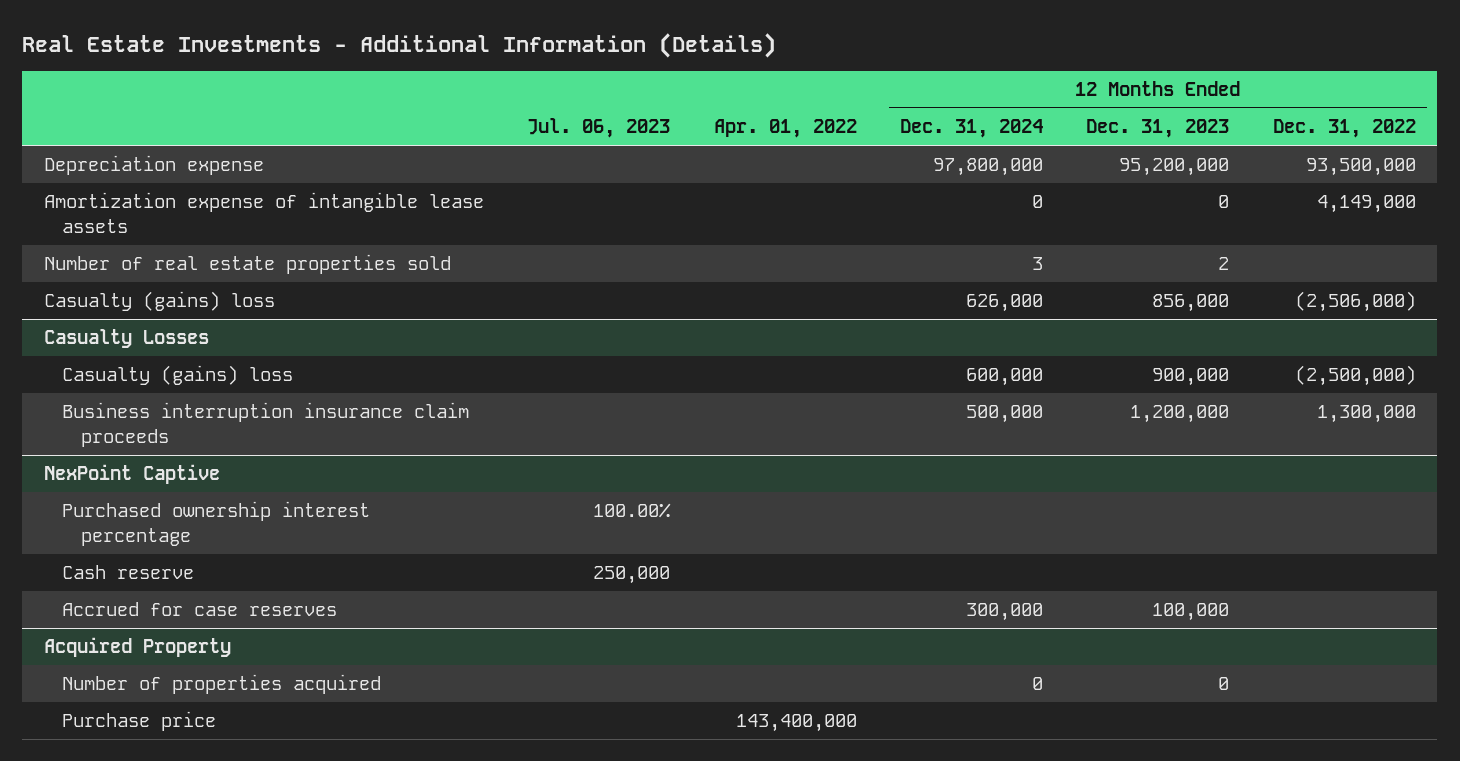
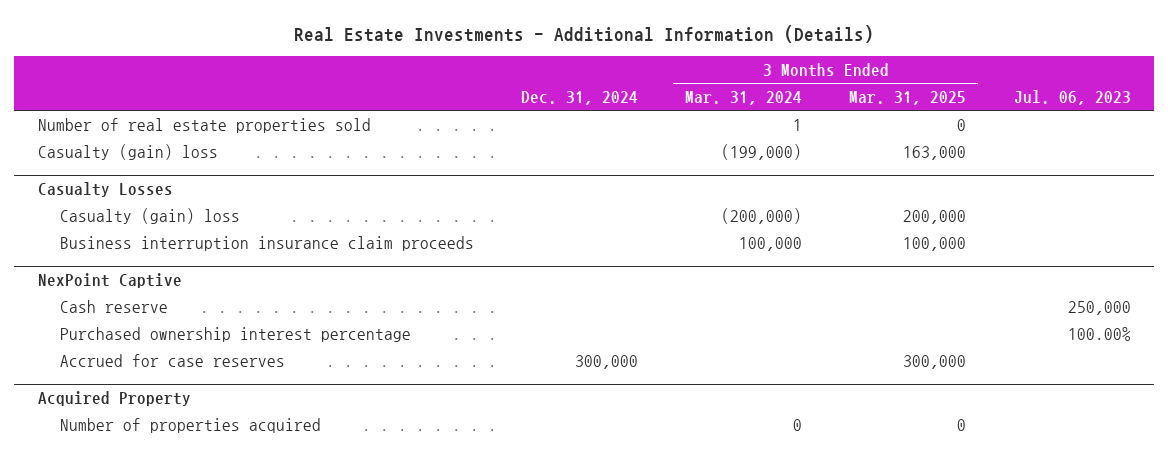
- | Jul. 06, 2023 | Apr. 01, 2022 | 12 Months Ended Dec. 31, 2024 | 12 Months Ended Dec. 31, 2023 | 12 Months Ended Dec. 31, 2022
+ | Dec. 31, 2024 | 3 Months Ended Mar. 31, 2024 | 3 Months Ended Mar. 31, 2025 | Jul. 06, 2023
- Depreciation expense | | | 97,800,000 | 95,200,000 | 93,500,000
- Amortization expense of intangible lease assets | | | 0 | 0 | 4,149,000
- Casualty (gains) loss | | | 626,000 | 856,000 | (2,506,000)
+ Casualty (gain) loss | | (199,000) | 163,000 |
@ Casualty Losses
- Casualty (gains) loss | | | 600,000 | 900,000 | (2,500,000)
+ Casualty (gain) loss | | (200,000) | 200,000 |
@ NexPoint Captive
moved down: Purchased ownership interest percentage | | | | 100.00%
@ Acquired Property
- Purchase price | | 143,400,000 | | |

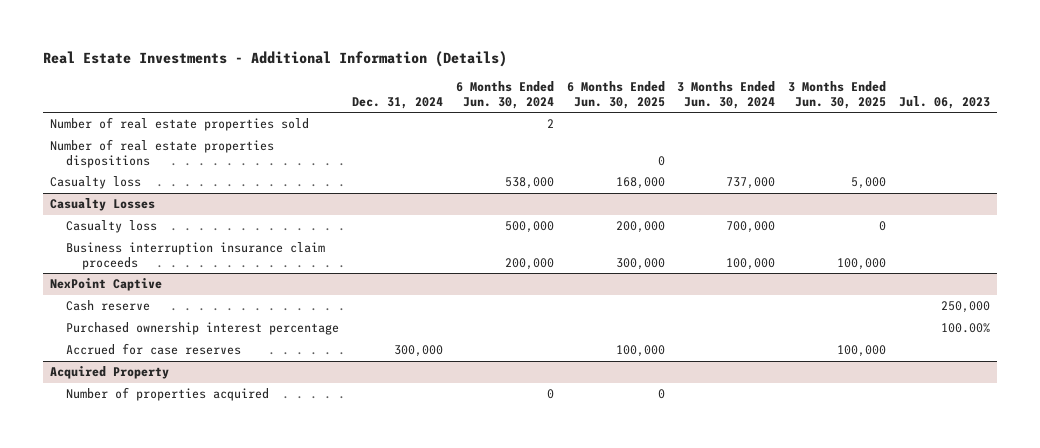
- | Dec. 31, 2024 | 3 Months Ended Mar. 31, 2024 | 3 Months Ended Mar. 31, 2025 | Jul. 06, 2023
+ | Dec. 31, 2024 | 6 Months Ended Jun. 30, 2024 | 6 Months Ended Jun. 30, 2025 | 3 Months Ended Jun. 30, 2024 | 3 Months Ended Jun. 30, 2025 | Jul. 06, 2023
- Casualty (gain) loss | | (199,000) | 163,000 |
+ Number of real estate properties dispositions | | | 0 | | |
+ Casualty loss | | 538,000 | 168,000 | 737,000 | 5,000 |
@ Casualty Losses
- Casualty (gain) loss | | (200,000) | 200,000 |
+ Casualty loss | | 500,000 | 200,000 | 700,000 | 0 |

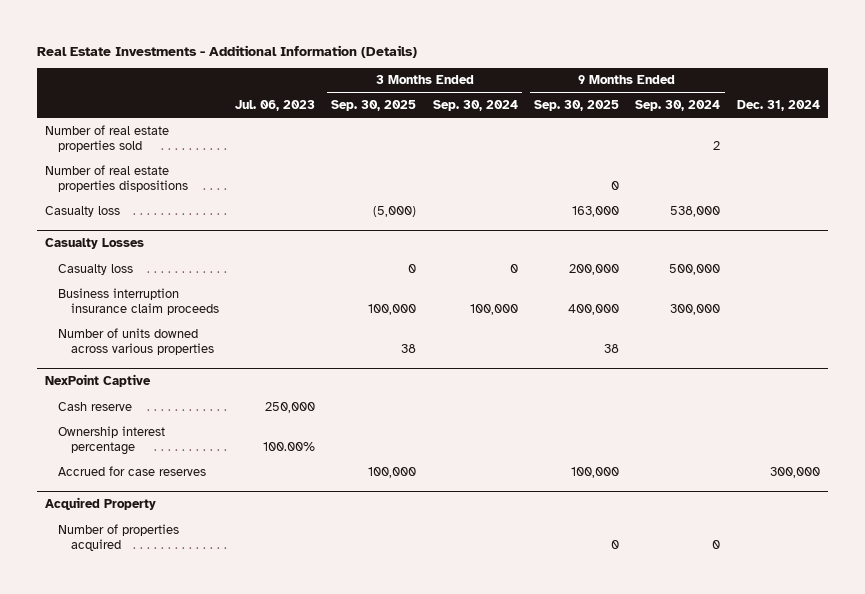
- | Dec. 31, 2024 | 6 Months Ended Jun. 30, 2024 | 6 Months Ended Jun. 30, 2025 | 3 Months Ended Jun. 30, 2024 | 3 Months Ended Jun. 30, 2025 | Jul. 06, 2023
+ | Jul. 06, 2023 | 3 Months Ended Sep. 30, 2025 | 3 Months Ended Sep. 30, 2024 | 9 Months Ended Sep. 30, 2025 | 9 Months Ended Sep. 30, 2024 | Dec. 31, 2024
@ Casualty Losses
+ Number of units downed across various properties | | 38 | | 38 | |
@ NexPoint Captive
- Purchased ownership interest percentage | | | | | | 100.00%
+ Ownership interest percentage | 100.00% | | | | |

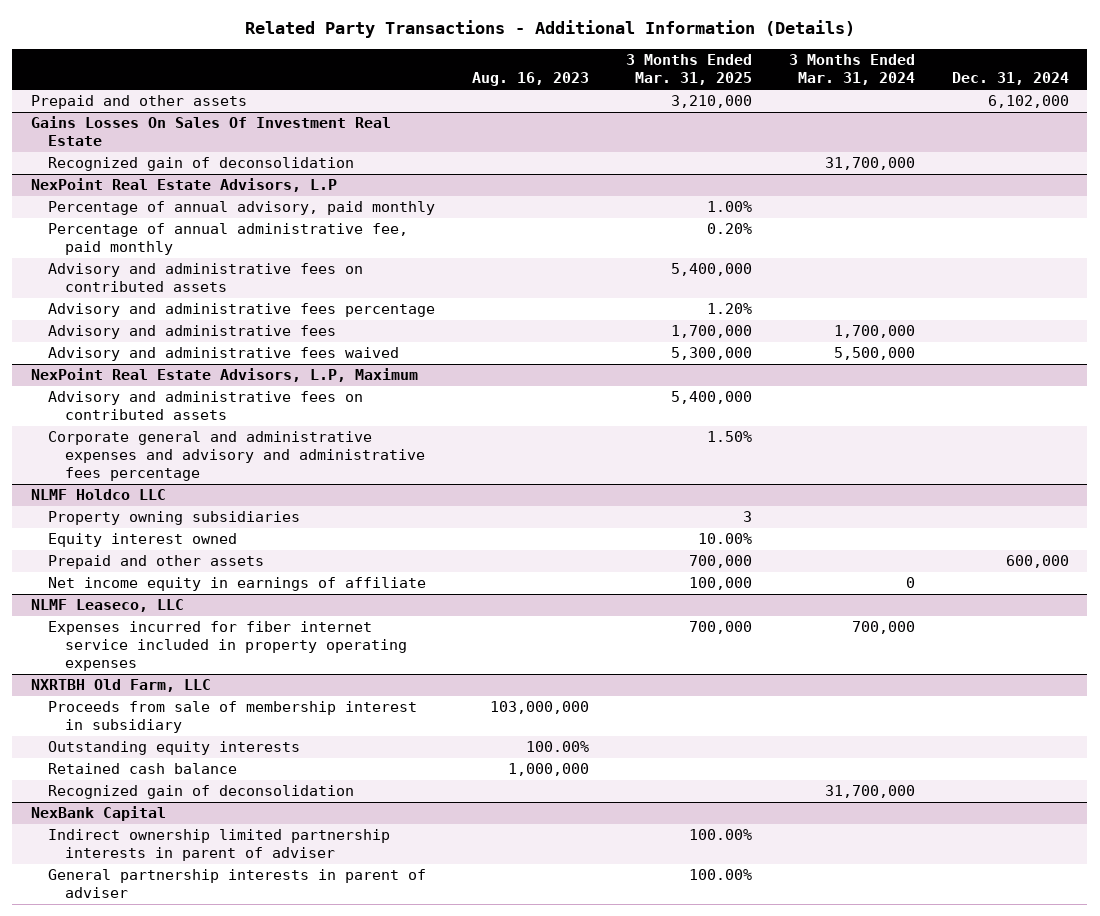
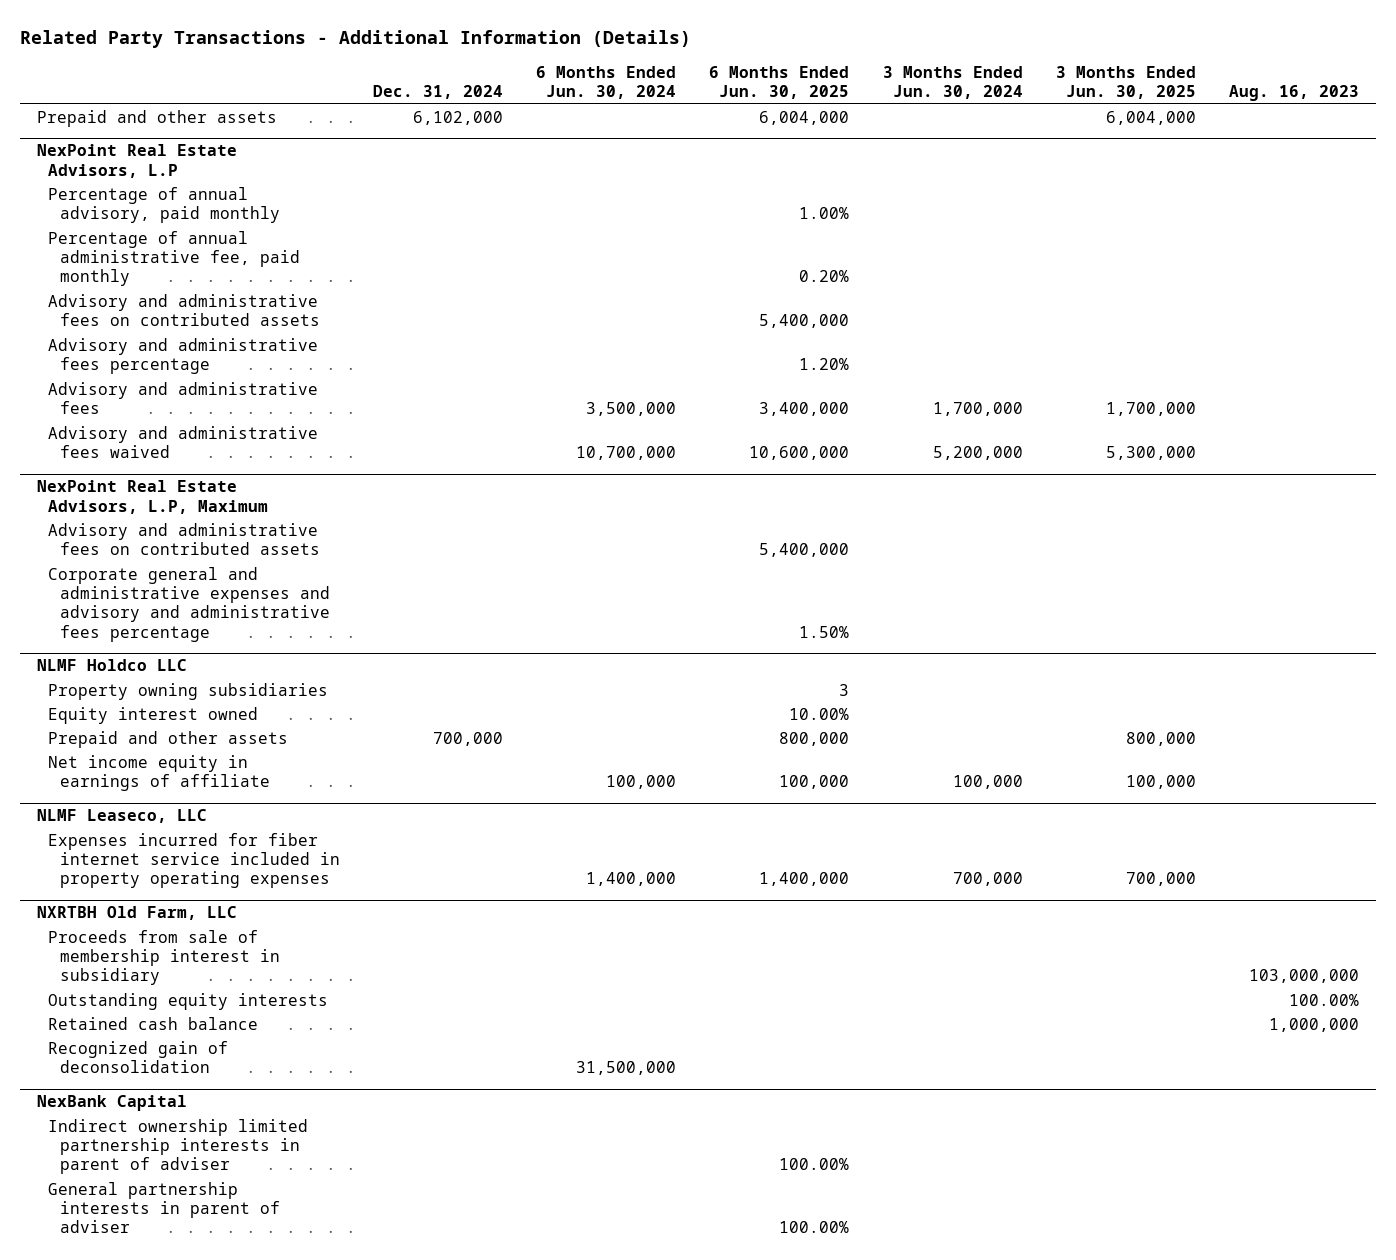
- | Aug. 16, 2023 | 3 Months Ended Mar. 31, 2025 | 3 Months Ended Mar. 31, 2024 | Dec. 31, 2024
+ | Dec. 31, 2024 | 6 Months Ended Jun. 30, 2024 | 6 Months Ended Jun. 30, 2025 | 3 Months Ended Jun. 30, 2024 | 3 Months Ended Jun. 30, 2025 | Aug. 16, 2023
- Gains Losses On Sales Of Investment Real Estate
- Recognized gain of deconsolidation | | | 31,700,000 |
@ NLMF Holdco LLC
- Prepaid and other assets | | 700,000 | | 600,000
+ Prepaid and other assets | 700,000 | | 800,000 | | 800,000 |

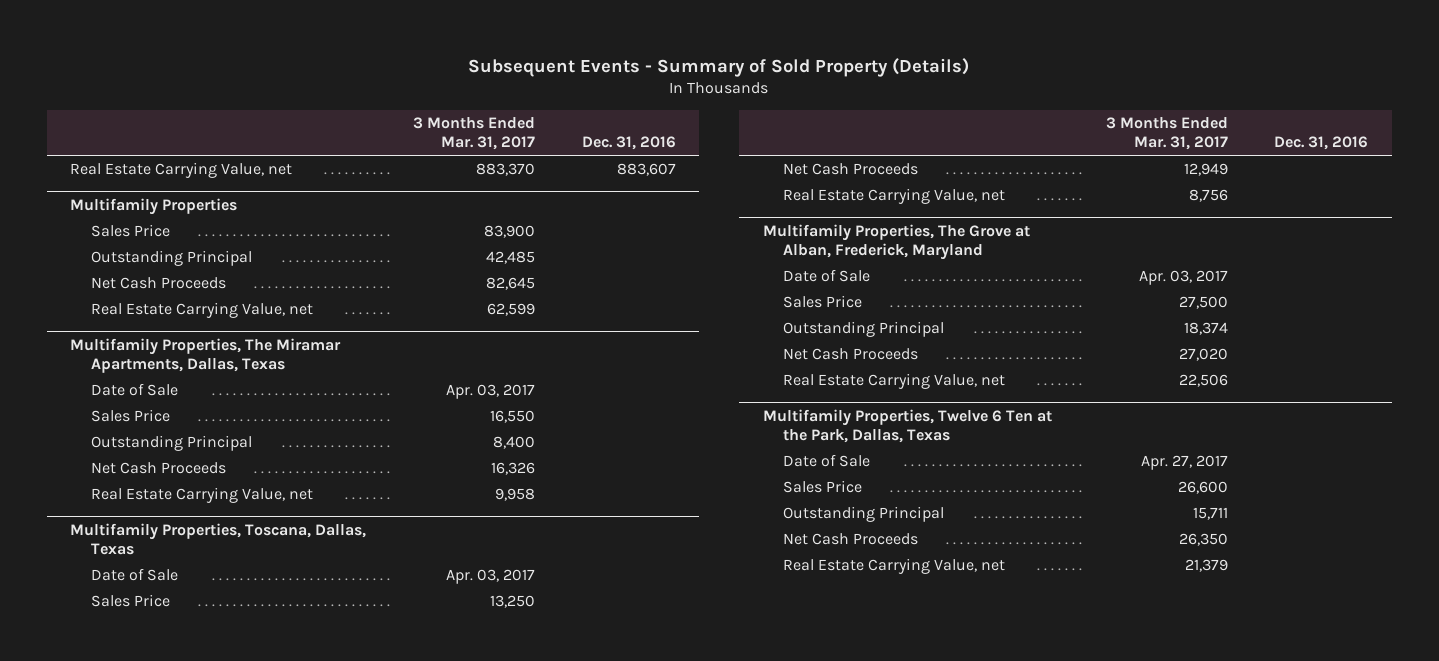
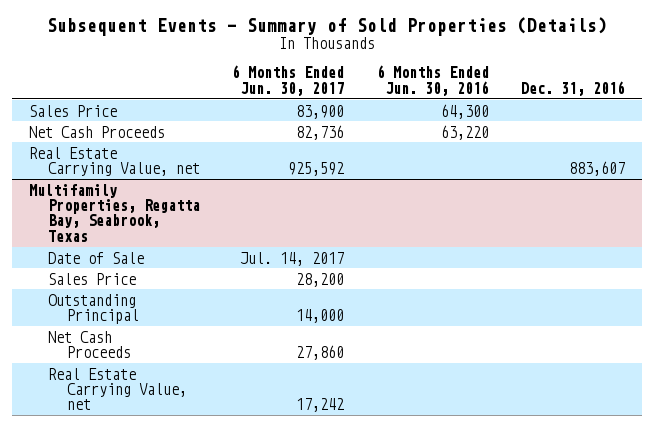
- Subsequent Events - Summary of Sold Property (Details)
+ Subsequent Events - Summary of Sold Properties (Details)
- | 3 Months Ended Mar. 31, 2017 | Dec. 31, 2016
+ | 6 Months Ended Jun. 30, 2017 | 6 Months Ended Jun. 30, 2016 | Dec. 31, 2016
+ Sales Price | 83,900 | 64,300 |
+ Net Cash Proceeds | 82,736 | 63,220 |
- Multifamily Properties
+ Multifamily Properties, Regatta Bay, Seabrook, Texas
+ Date of Sale | Jul. 14, 2017 | |
- Multifamily Properties, The Miramar Apartments, Dallas, Texas
- Date of Sale | Apr. 03, 2017 |
- Sales Price | 16,550 |
- Outstanding Principal | 8,400 |
- Net Cash Proceeds | 16,326 |
- Real Estate Carrying Value, net | 9,958 |
- Multifamily Properties, Toscana, Dallas, Texas
- Date of Sale | Apr. 03, 2017 |
- Sales Price | 13,250 |
- Net Cash Proceeds | 12,949 |
- Real Estate Carrying Value, net | 8,756 |
- Multifamily Properties, The Grove at Alban, Frederick, Maryland
- Date of Sale | Apr. 03, 2017 |
- Sales Price | 27,500 |
- Outstanding Principal | 18,374 |
- Net Cash Proceeds | 27,020 |
- Real Estate Carrying Value, net | 22,506 |
- Multifamily Properties, Twelve 6 Ten at the Park, Dallas, Texas
- Date of Sale | Apr. 27, 2017 |
- Sales Price | 26,600 |
- Outstanding Principal | 15,711 |
- Net Cash Proceeds | 26,350 |
- Real Estate Carrying Value, net | 21,379 |

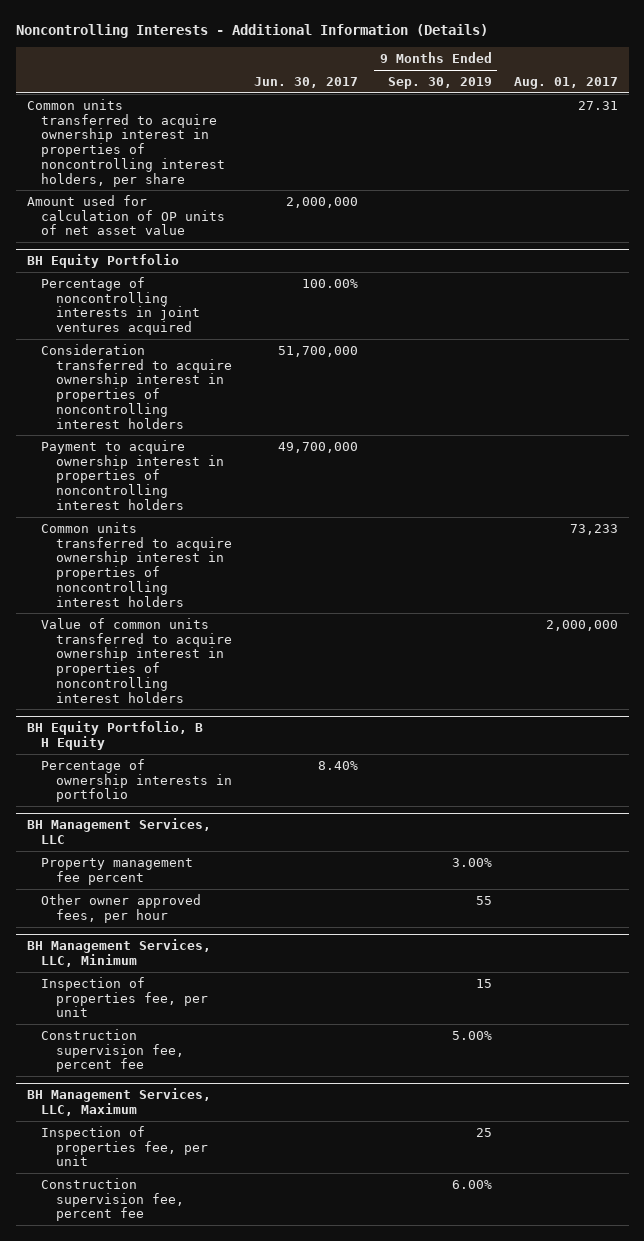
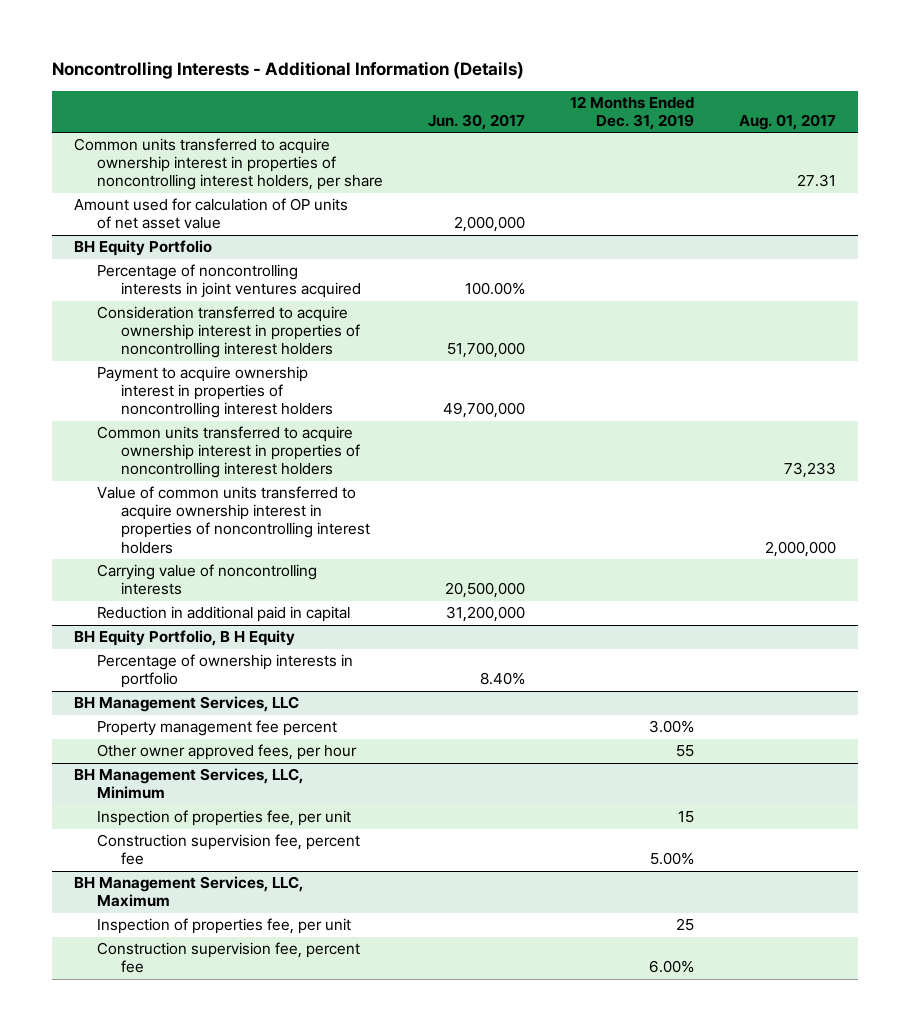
- | Jun. 30, 2017 | 9 Months Ended Sep. 30, 2019 | Aug. 01, 2017
+ | Jun. 30, 2017 | 12 Months Ended Dec. 31, 2019 | Aug. 01, 2017
@ BH Equity Portfolio
+ Carrying value of noncontrolling interests | 20,500,000 | |
+ Reduction in additional paid in capital | 31,200,000 | |

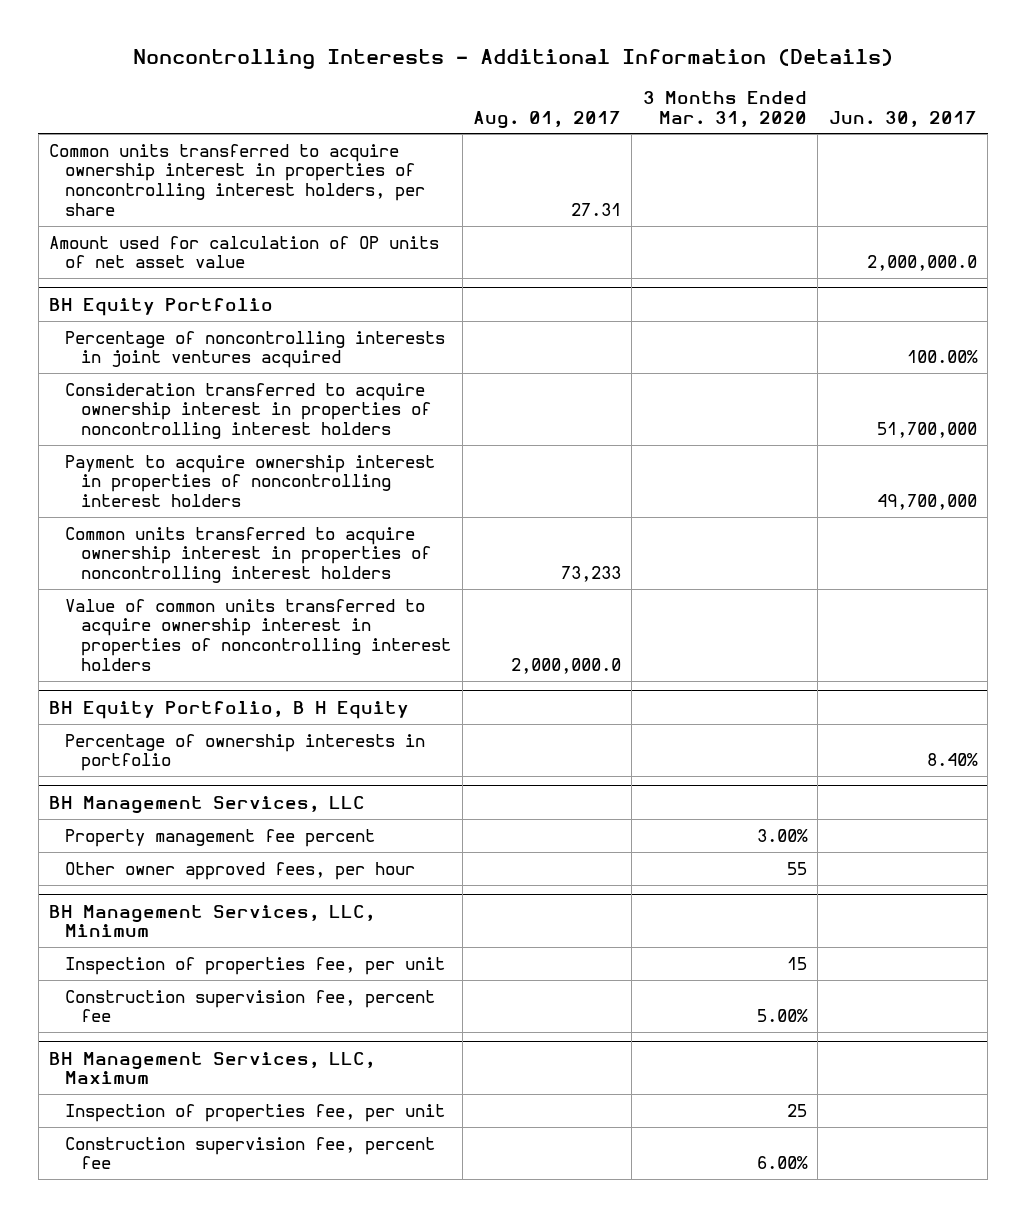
- | Jun. 30, 2017 | 12 Months Ended Dec. 31, 2019 | Aug. 01, 2017
+ | Aug. 01, 2017 | 3 Months Ended Mar. 31, 2020 | Jun. 30, 2017
- Amount used for calculation of OP units of net asset value | 2,000,000 | |
+ Amount used for calculation of OP units of net asset value | | | 2,000,000.0
@ BH Equity Portfolio
- Value of common units transferred to acquire ownership interest in properties of noncontrolling interest holders | | | 2,000,000
- Carrying value of noncontrolling interests | 20,500,000 | |
- Reduction in additional paid in capital | 31,200,000 | |
+ Value of common units transferred to acquire ownership interest in properties of noncontrolling interest holders | 2,000,000.0 | |

